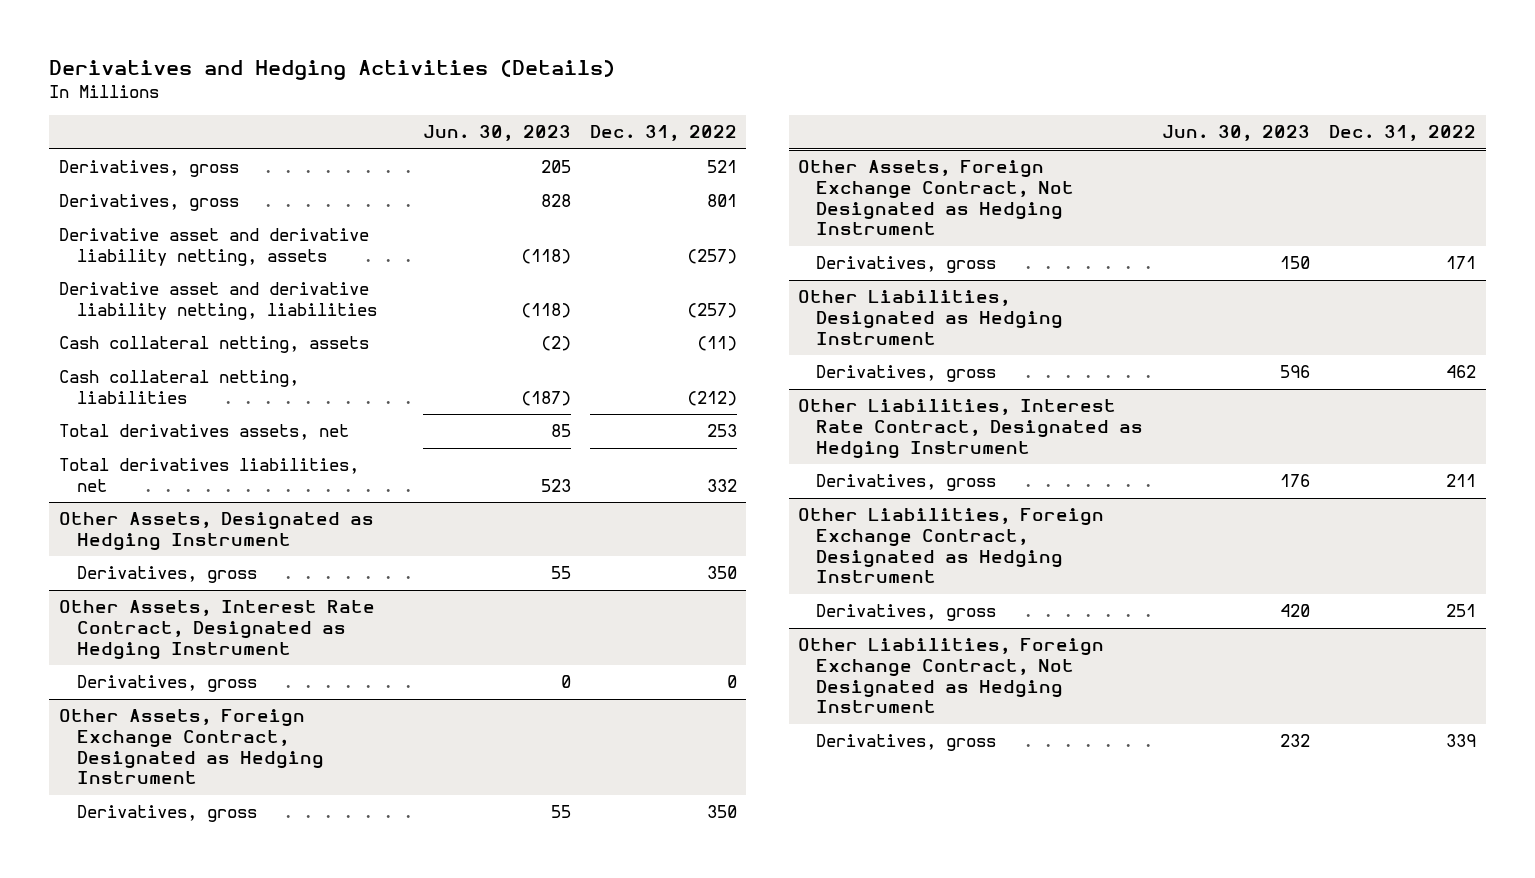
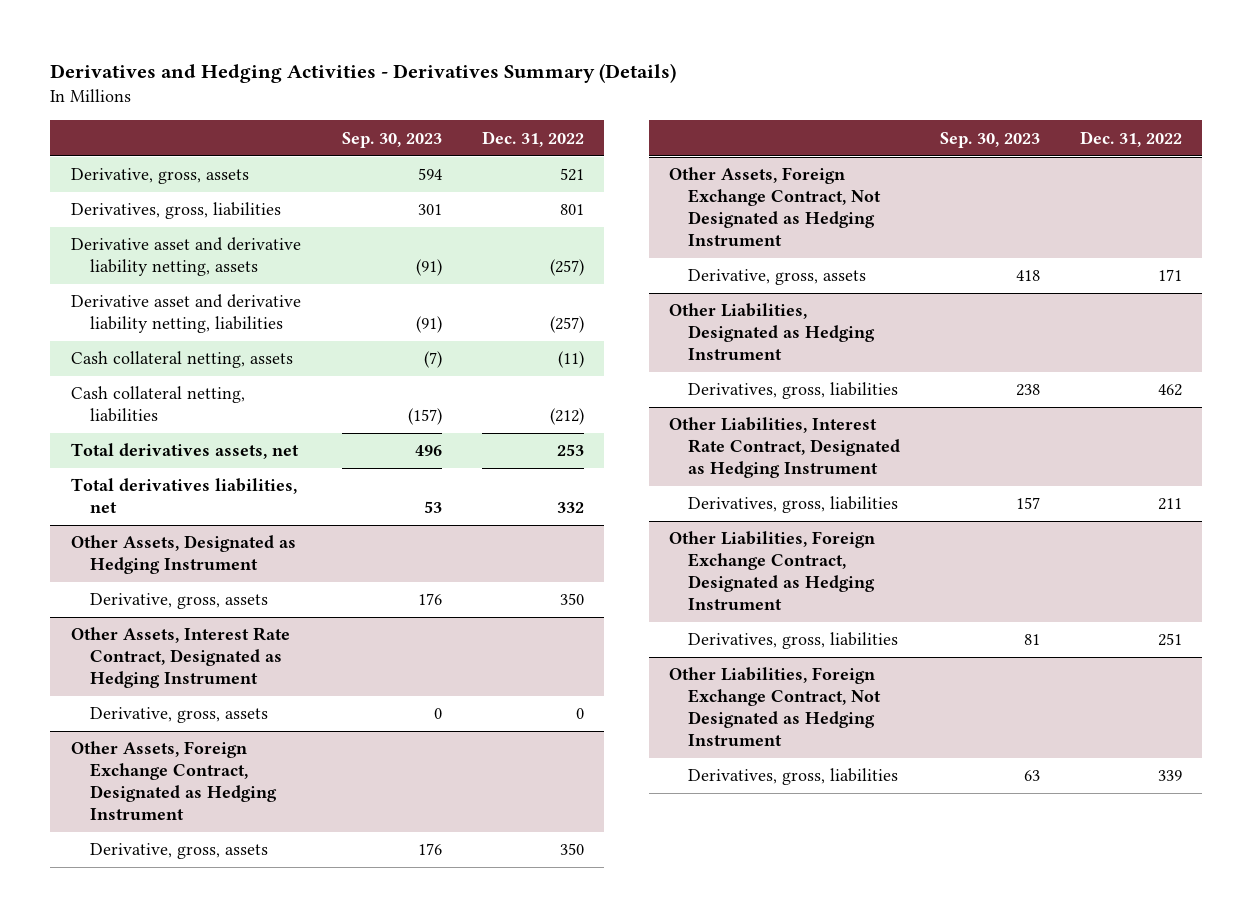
- Derivatives and Hedging Activities (Details)
+ Derivatives and Hedging Activities - Derivatives Summary (Details)
- | Jun. 30, 2023 | Dec. 31, 2022
+ | Sep. 30, 2023 | Dec. 31, 2022
- Derivatives, gross | 205 | 521
- Derivatives, gross | 828 | 801
+ Derivative, gross, assets | 594 | 521
+ Derivatives, gross, liabilities | 301 | 801
@ Other Assets, Designated as Hedging Instrument
- Derivatives, gross | 55 | 350
+ Derivative, gross, assets | 176 | 350
@ Other Assets, Interest Rate Contract, Designated as Hedging Instrument
- Derivatives, gross | 0 | 0
+ Derivative, gross, assets | 0 | 0
@ Other Assets, Foreign Exchange Contract, Designated as Hedging Instrument
- Derivatives, gross | 55 | 350
+ Derivative, gross, assets | 176 | 350
@ Other Assets, Foreign Exchange Contract, Not Designated as Hedging Instrument
- Derivatives, gross | 150 | 171
+ Derivative, gross, assets | 418 | 171
@ Other Liabilities, Designated as Hedging Instrument
- Derivatives, gross | 596 | 462
+ Derivatives, gross, liabilities | 238 | 462
@ Other Liabilities, Interest Rate Contract, Designated as Hedging Instrument
- Derivatives, gross | 176 | 211
+ Derivatives, gross, liabilities | 157 | 211
@ Other Liabilities, Foreign Exchange Contract, Designated as Hedging Instrument
- Derivatives, gross | 420 | 251
+ Derivatives, gross, liabilities | 81 | 251
@ Other Liabilities, Foreign Exchange Contract, Not Designated as Hedging Instrument
- Derivatives, gross | 232 | 339
+ Derivatives, gross, liabilities | 63 | 339

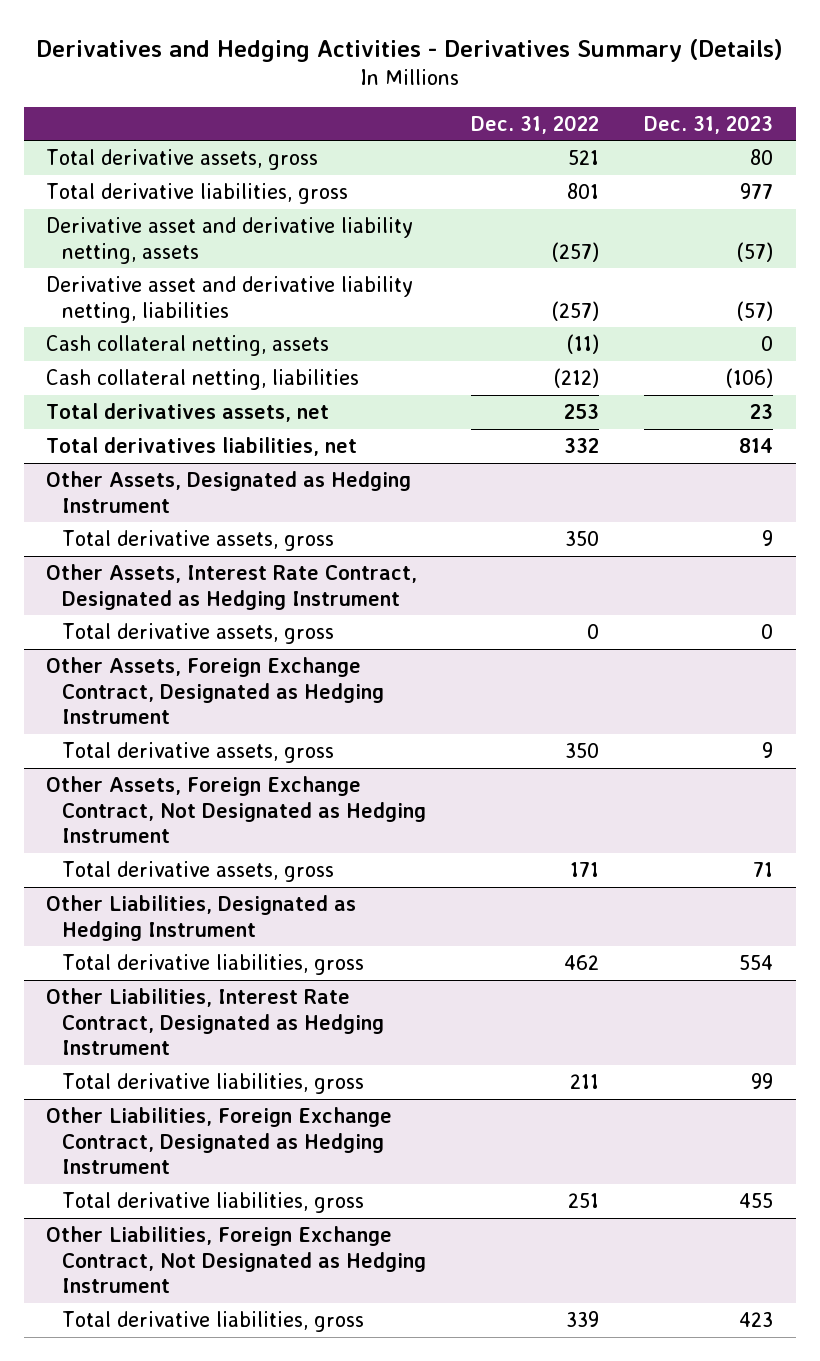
- | Sep. 30, 2023 | Dec. 31, 2022
+ | Dec. 31, 2022 | Dec. 31, 2023
- Derivative, gross, assets | 594 | 521
- Derivatives, gross, liabilities | 301 | 801
+ Total derivative assets, gross | 521 | 80
+ Total derivative liabilities, gross | 801 | 977
@ Other Assets, Designated as Hedging Instrument
- Derivative, gross, assets | 176 | 350
+ Total derivative assets, gross | 350 | 9
@ Other Assets, Interest Rate Contract, Designated as Hedging Instrument
- Derivative, gross, assets | 0 | 0
+ Total derivative assets, gross | 0 | 0
@ Other Assets, Foreign Exchange Contract, Designated as Hedging Instrument
- Derivative, gross, assets | 176 | 350
+ Total derivative assets, gross | 350 | 9
@ Other Assets, Foreign Exchange Contract, Not Designated as Hedging Instrument
- Derivative, gross, assets | 418 | 171
+ Total derivative assets, gross | 171 | 71
@ Other Liabilities, Designated as Hedging Instrument
- Derivatives, gross, liabilities | 238 | 462
+ Total derivative liabilities, gross | 462 | 554
@ Other Liabilities, Interest Rate Contract, Designated as Hedging Instrument
- Derivatives, gross, liabilities | 157 | 211
+ Total derivative liabilities, gross | 211 | 99
@ Other Liabilities, Foreign Exchange Contract, Designated as Hedging Instrument
- Derivatives, gross, liabilities | 81 | 251
+ Total derivative liabilities, gross | 251 | 455
@ Other Liabilities, Foreign Exchange Contract, Not Designated as Hedging Instrument
- Derivatives, gross, liabilities | 63 | 339
+ Total derivative liabilities, gross | 339 | 423

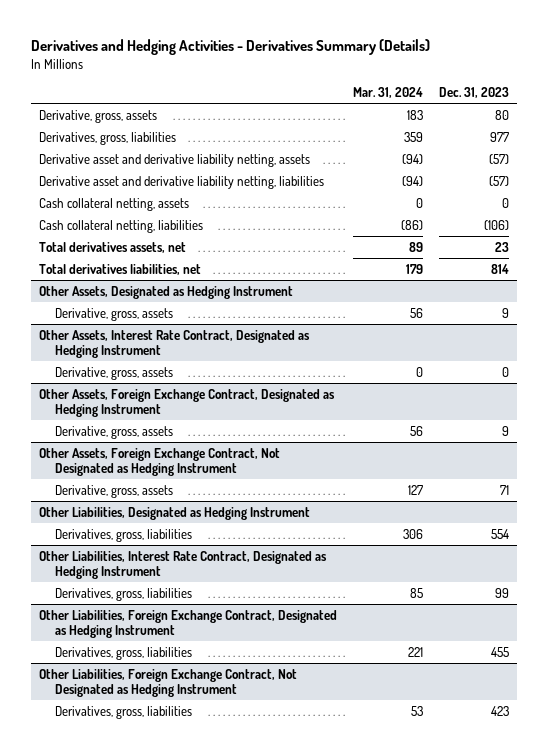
- | Dec. 31, 2022 | Dec. 31, 2023
+ | Mar. 31, 2024 | Dec. 31, 2023
- Total derivative assets, gross | 521 | 80
- Total derivative liabilities, gross | 801 | 977
+ Derivative, gross, assets | 183 | 80
+ Derivatives, gross, liabilities | 359 | 977
@ Other Assets, Designated as Hedging Instrument
- Total derivative assets, gross | 350 | 9
+ Derivative, gross, assets | 56 | 9
@ Other Assets, Interest Rate Contract, Designated as Hedging Instrument
- Total derivative assets, gross | 0 | 0
+ Derivative, gross, assets | 0 | 0
@ Other Assets, Foreign Exchange Contract, Designated as Hedging Instrument
- Total derivative assets, gross | 350 | 9
+ Derivative, gross, assets | 56 | 9
@ Other Assets, Foreign Exchange Contract, Not Designated as Hedging Instrument
- Total derivative assets, gross | 171 | 71
+ Derivative, gross, assets | 127 | 71
@ Other Liabilities, Designated as Hedging Instrument
- Total derivative liabilities, gross | 462 | 554
+ Derivatives, gross, liabilities | 306 | 554
@ Other Liabilities, Interest Rate Contract, Designated as Hedging Instrument
- Total derivative liabilities, gross | 211 | 99
+ Derivatives, gross, liabilities | 85 | 99
@ Other Liabilities, Foreign Exchange Contract, Designated as Hedging Instrument
- Total derivative liabilities, gross | 251 | 455
+ Derivatives, gross, liabilities | 221 | 455
@ Other Liabilities, Foreign Exchange Contract, Not Designated as Hedging Instrument
- Total derivative liabilities, gross | 339 | 423
+ Derivatives, gross, liabilities | 53 | 423

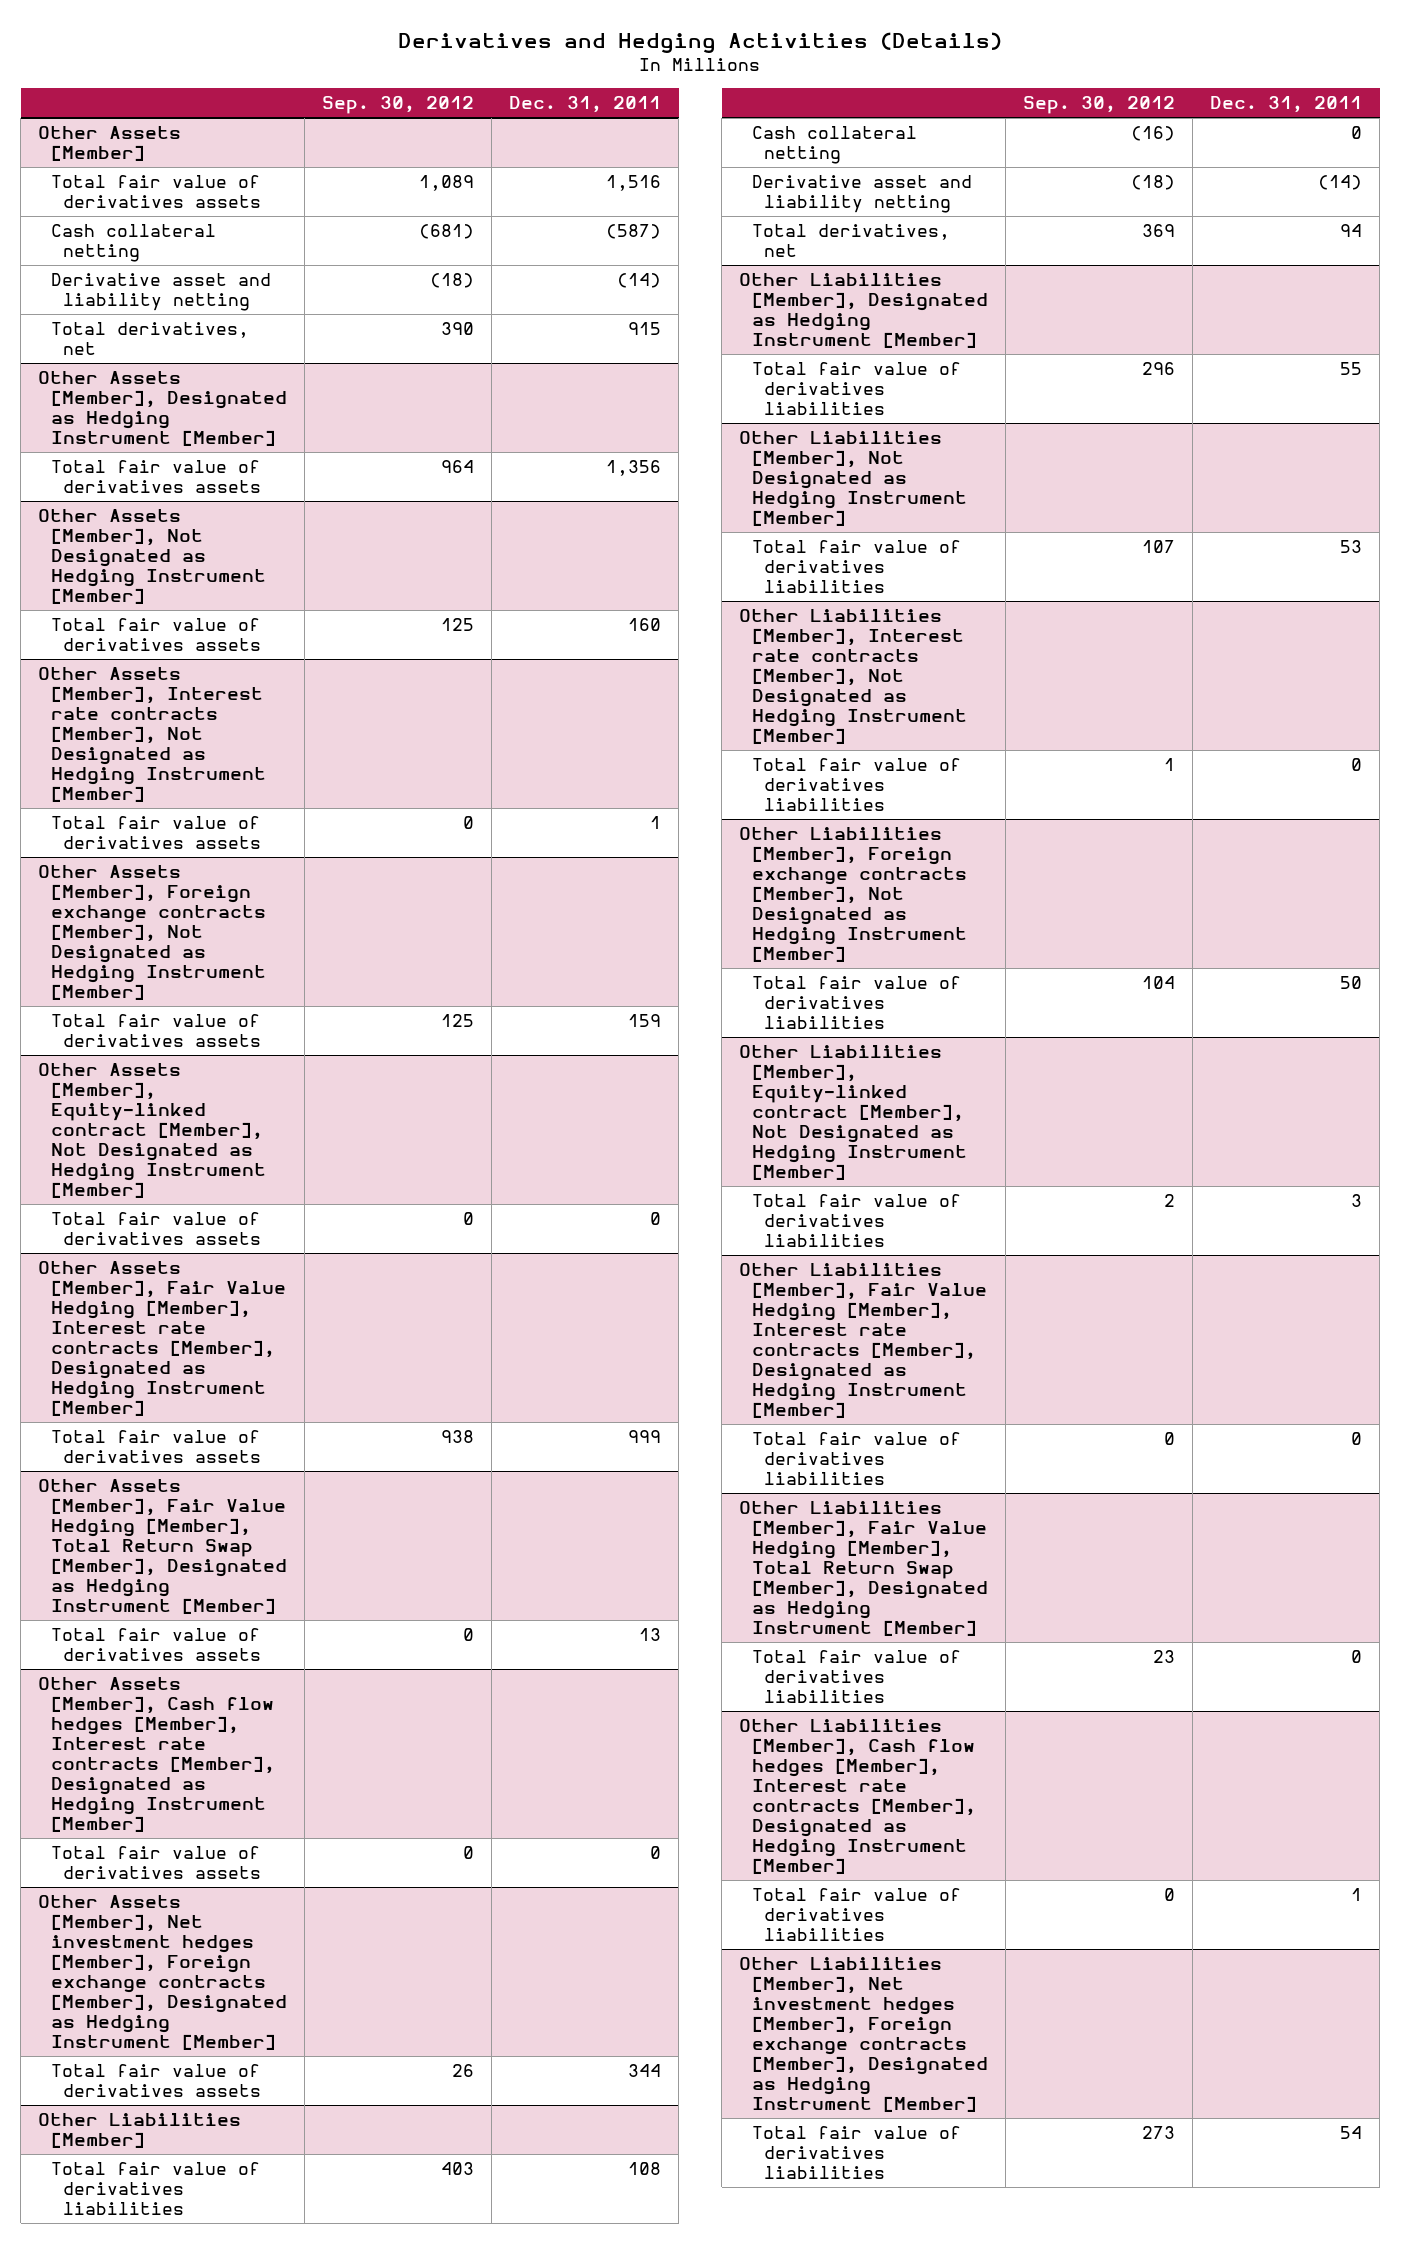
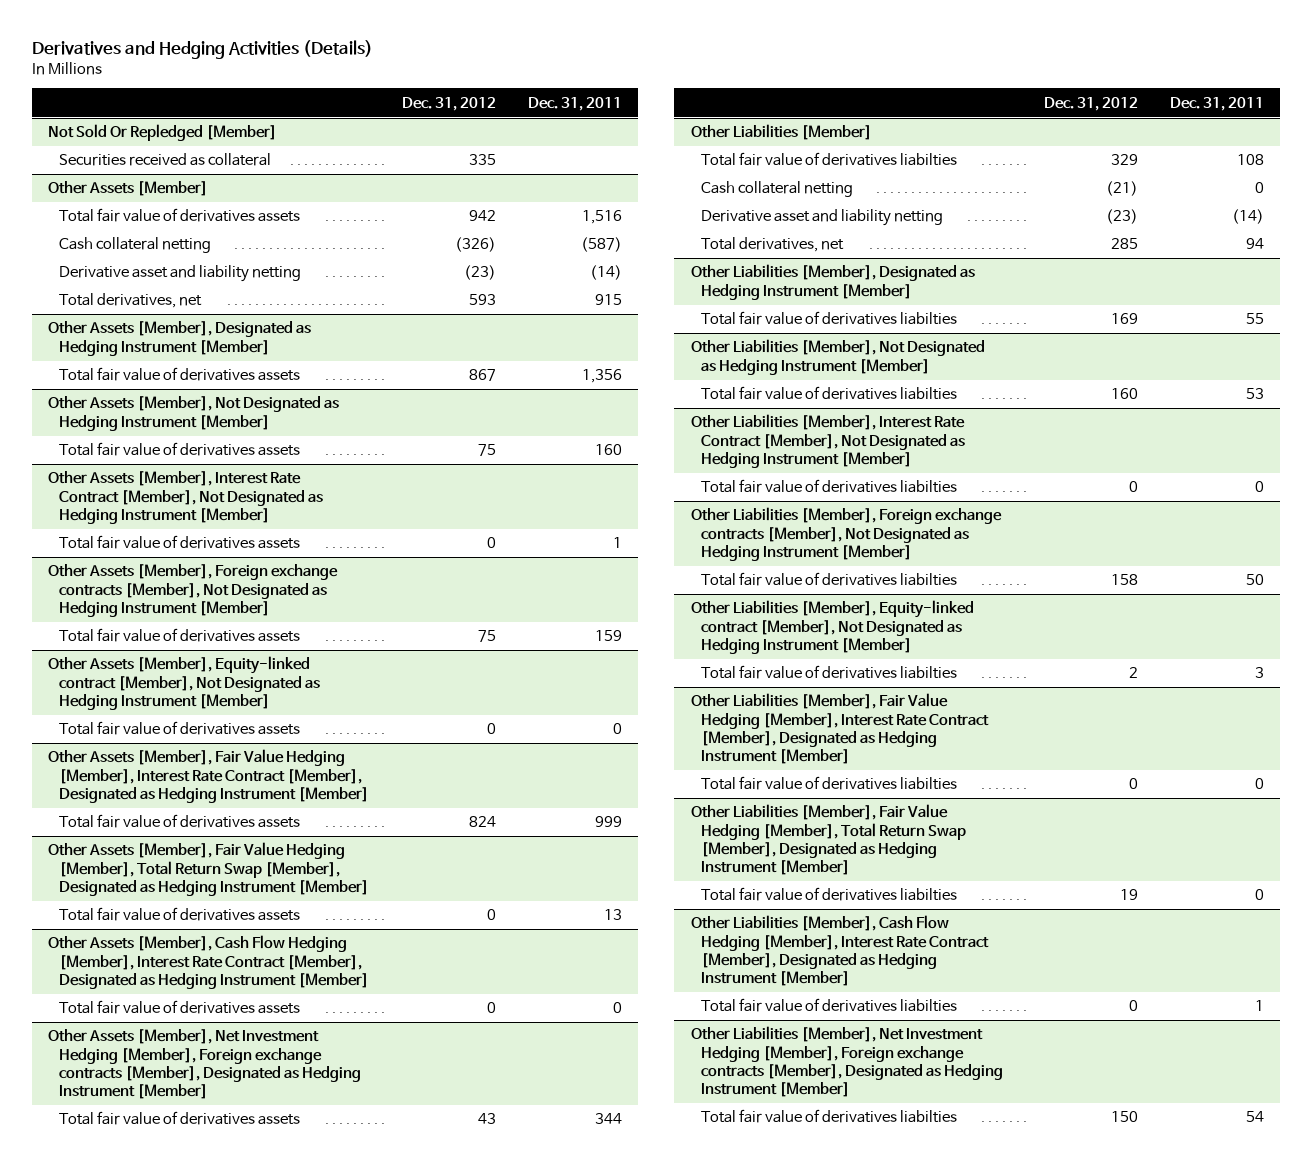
- | Sep. 30, 2012 | Dec. 31, 2011
+ | Dec. 31, 2012 | Dec. 31, 2011
+ Not Sold Or Repledged [Member]
+ Securities received as collateral | 335 |
- Other Assets [Member], Interest rate contracts [Member], Not Designated as Hedging Instrument [Member]
+ Other Assets [Member], Interest Rate Contract [Member], Not Designated as Hedging Instrument [Member]
- Other Assets [Member], Fair Value Hedging [Member], Interest rate contracts [Member], Designated as Hedging Instrument [Member]
+ Other Assets [Member], Fair Value Hedging [Member], Interest Rate Contract [Member], Designated as Hedging Instrument [Member]
- Other Assets [Member], Cash flow hedges [Member], Interest rate contracts [Member], Designated as Hedging Instrument [Member]
+ Other Assets [Member], Cash Flow Hedging [Member], Interest Rate Contract [Member], Designated as Hedging Instrument [Member]
- Other Assets [Member], Net investment hedges [Member], Foreign exchange contracts [Member], Designated as Hedging Instrument [Member]
+ Other Assets [Member], Net Investment Hedging [Member], Foreign exchange contracts [Member], Designated as Hedging Instrument [Member]
@ Other Liabilities [Member]
- Total fair value of derivatives liabilities | 403 | 108
+ Total fair value of derivatives liabilties | 329 | 108
@ Other Liabilities [Member], Designated as Hedging Instrument [Member]
- Total fair value of derivatives liabilities | 296 | 55
+ Total fair value of derivatives liabilties | 169 | 55
@ Other Liabilities [Member], Not Designated as Hedging Instrument [Member]
- Total fair value of derivatives liabilities | 107 | 53
- Other Liabilities [Member], Interest rate contracts [Member], Not Designated as Hedging Instrument [Member]
- Total fair value of derivatives liabilities | 1 | 0
@ Other Liabilities [Member], Not Designated as Hedging Instrument [Member]
+ Total fair value of derivatives liabilties | 160 | 53
+ Other Liabilities [Member], Interest Rate Contract [Member], Not Designated as Hedging Instrument [Member]
+ Total fair value of derivatives liabilties | 0 | 0
@ Other Liabilities [Member], Foreign exchange contracts [Member], Not Designated as Hedging Instrument [Member]
- Total fair value of derivatives liabilities | 104 | 50
+ Total fair value of derivatives liabilties | 158 | 50
@ Other Liabilities [Member], Equity-linked contract [Member], Not Designated as Hedging Instrument [Member]
- Total fair value of derivatives liabilities | 2 | 3
- Other Liabilities [Member], Fair Value Hedging [Member], Interest rate contracts [Member], Designated as Hedging Instrument [Member]
- Total fair value of derivatives liabilities | 0 | 0
@ Other Liabilities [Member], Equity-linked contract [Member], Not Designated as Hedging Instrument [Member]
+ Total fair value of derivatives liabilties | 2 | 3
+ Other Liabilities [Member], Fair Value Hedging [Member], Interest Rate Contract [Member], Designated as Hedging Instrument [Member]
+ Total fair value of derivatives liabilties | 0 | 0
@ Other Liabilities [Member], Fair Value Hedging [Member], Total Return Swap [Member], Designated as Hedging Instrument [Member]
- Total fair value of derivatives liabilities | 23 | 0
- Other Liabilities [Member], Cash flow hedges [Member], Interest rate contracts [Member], Designated as Hedging Instrument [Member]
- Total fair value of derivatives liabilities | 0 | 1
- Other Liabilities [Member], Net investment hedges [Member], Foreign exchange contracts [Member], Designated as Hedging Instrument [Member]
- Total fair value of derivatives liabilities | 273 | 54
@ Other Liabilities [Member], Fair Value Hedging [Member], Total Return Swap [Member], Designated as Hedging Instrument [Member]
+ Total fair value of derivatives liabilties | 19 | 0
+ Other Liabilities [Member], Cash Flow Hedging [Member], Interest Rate Contract [Member], Designated as Hedging Instrument [Member]
+ Total fair value of derivatives liabilties | 0 | 1
+ Other Liabilities [Member], Net Investment Hedging [Member], Foreign exchange contracts [Member], Designated as Hedging Instrument [Member]
+ Total fair value of derivatives liabilties | 150 | 54

